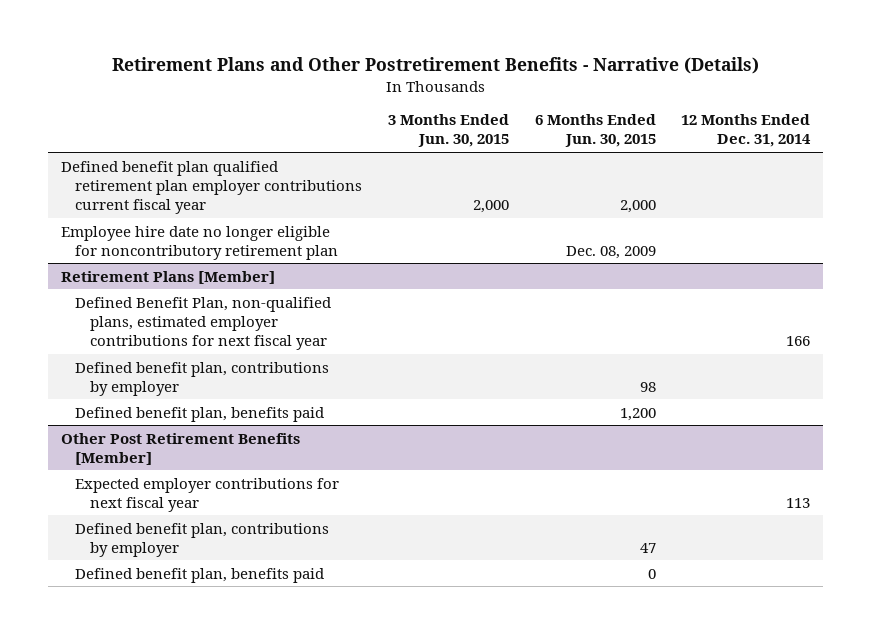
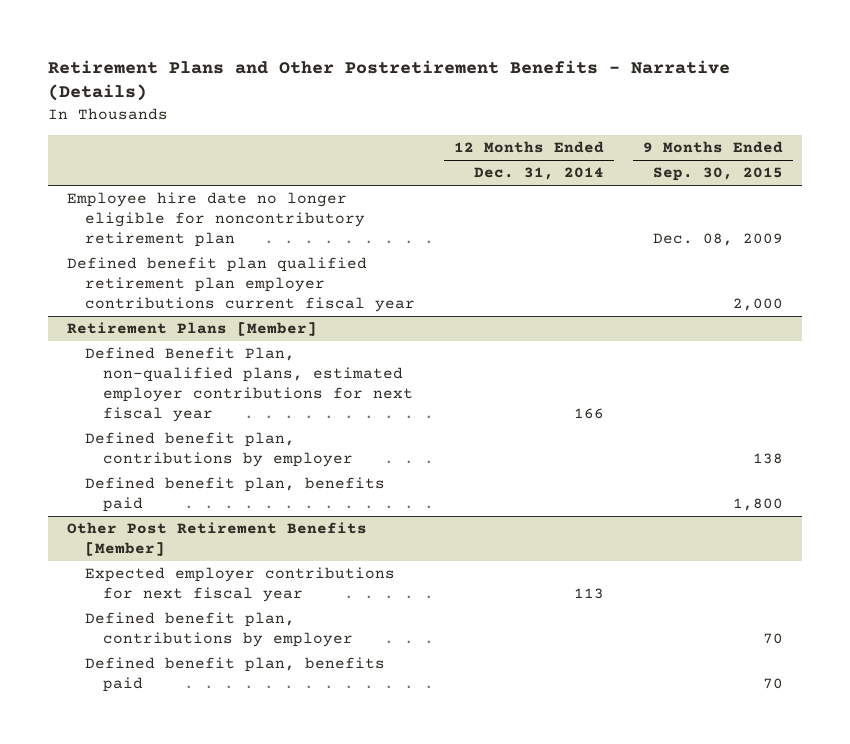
- | 3 Months Ended Jun. 30, 2015 | 6 Months Ended Jun. 30, 2015 | 12 Months Ended Dec. 31, 2014
+ | 12 Months Ended Dec. 31, 2014 | 9 Months Ended Sep. 30, 2015
moved down: Defined benefit plan qualified retirement plan employer contributions current fiscal year | | 2,000

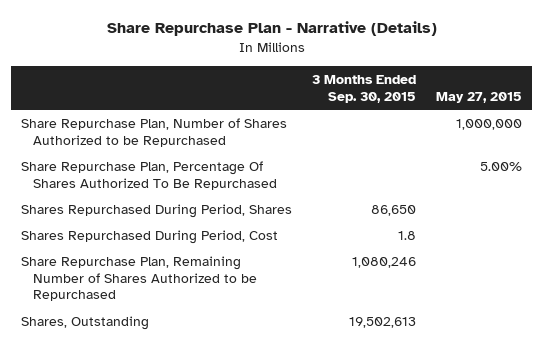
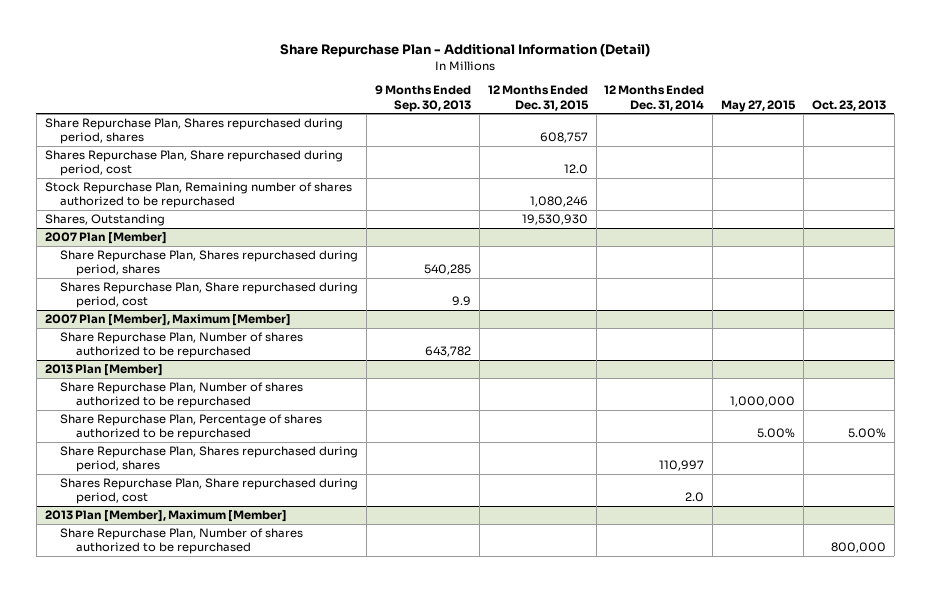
- Share Repurchase Plan - Narrative (Details)
+ Share Repurchase Plan - Additional Information (Detail)
- | 3 Months Ended Sep. 30, 2015 | May 27, 2015
+ | 9 Months Ended Sep. 30, 2013 | 12 Months Ended Dec. 31, 2015 | 12 Months Ended Dec. 31, 2014 | May 27, 2015 | Oct. 23, 2013
- Share Repurchase Plan, Number of Shares Authorized to be Repurchased | | 1,000,000
- Share Repurchase Plan, Percentage Of Shares Authorized To Be Repurchased | | 5.00%
- Shares Repurchased During Period, Shares | 86,650 |
- Shares Repurchased During Period, Cost | 1.8 |
- Share Repurchase Plan, Remaining Number of Shares Authorized to be Repurchased | 1,080,246 |
+ Share Repurchase Plan, Shares repurchased during period, shares | | 608,757 | | |
+ Shares Repurchase Plan, Share repurchased during period, cost | | 12.0 | | |
+ Stock Repurchase Plan, Remaining number of shares authorized to be repurchased | | 1,080,246 | | |
+ 2007 Plan [Member]
+ Share Repurchase Plan, Shares repurchased during period, shares | 540,285 | | | |
+ Shares Repurchase Plan, Share repurchased during period, cost | 9.9 | | | |
+ 2007 Plan [Member], Maximum [Member]
+ Share Repurchase Plan, Number of shares authorized to be repurchased | 643,782 | | | |
+ 2013 Plan [Member]
+ Share Repurchase Plan, Number of shares authorized to be repurchased | | | | 1,000,000 |
+ Share Repurchase Plan, Percentage of shares authorized to be repurchased | | | | 5.00% | 5.00%
+ Share Repurchase Plan, Shares repurchased during period, shares | | | 110,997 | |
+ Shares Repurchase Plan, Share repurchased during period, cost | | | 2.0 | |
+ 2013 Plan [Member], Maximum [Member]
+ Share Repurchase Plan, Number of shares authorized to be repurchased | | | | | 800,000

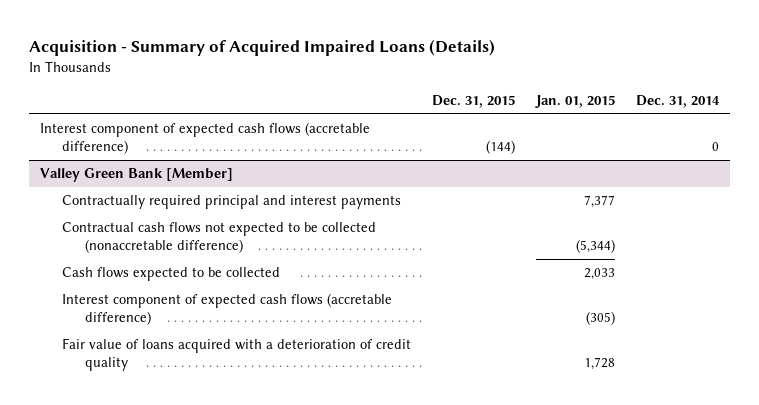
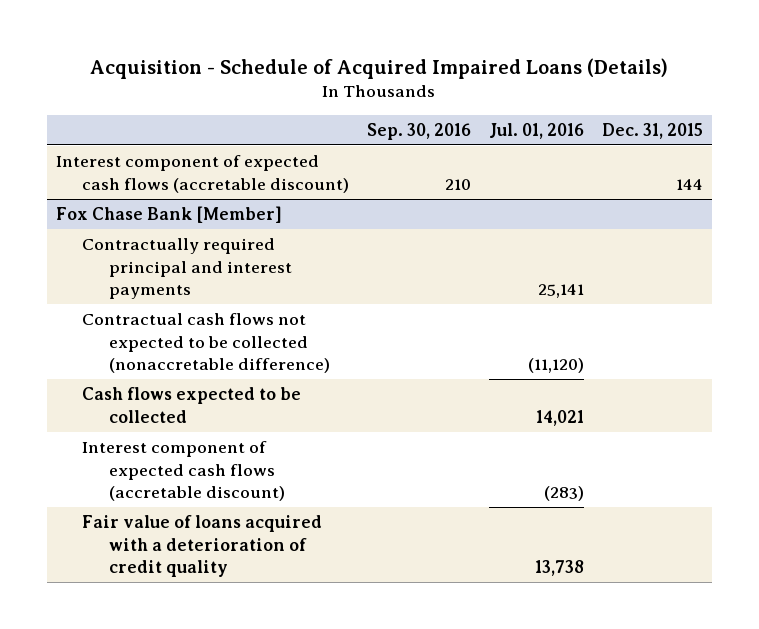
- Acquisition - Summary of Acquired Impaired Loans (Details)
+ Acquisition - Schedule of Acquired Impaired Loans (Details)
- | Dec. 31, 2015 | Jan. 01, 2015 | Dec. 31, 2014
+ | Sep. 30, 2016 | Jul. 01, 2016 | Dec. 31, 2015
- Interest component of expected cash flows (accretable difference) | (144) | | 0
- Valley Green Bank [Member]
- Contractually required principal and interest payments | | 7,377 |
- Contractual cash flows not expected to be collected (nonaccretable difference) | | (5,344) |
- Cash flows expected to be collected | | 2,033 |
- Interest component of expected cash flows (accretable difference) | | (305) |
- Fair value of loans acquired with a deterioration of credit quality | | 1,728 |
+ Interest component of expected cash flows (accretable discount) | 210 | | 144
+ Fox Chase Bank [Member]
+ Contractually required principal and interest payments | | 25,141 |
+ Contractual cash flows not expected to be collected (nonaccretable difference) | | (11,120) |
+ Cash flows expected to be collected | | 14,021 |
+ Interest component of expected cash flows (accretable discount) | | (283) |
+ Fair value of loans acquired with a deterioration of credit quality | | 13,738 |

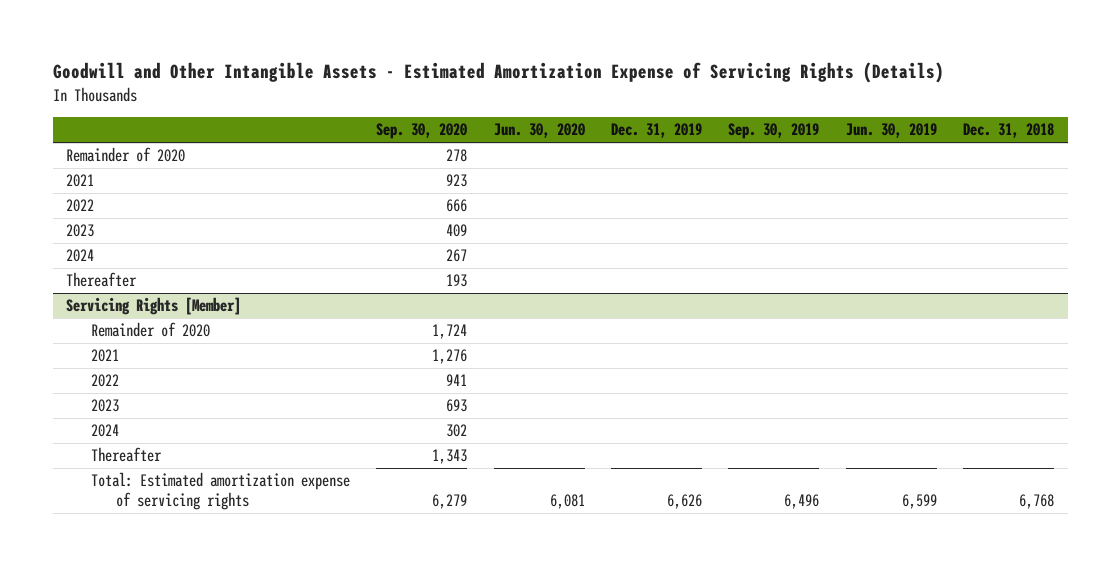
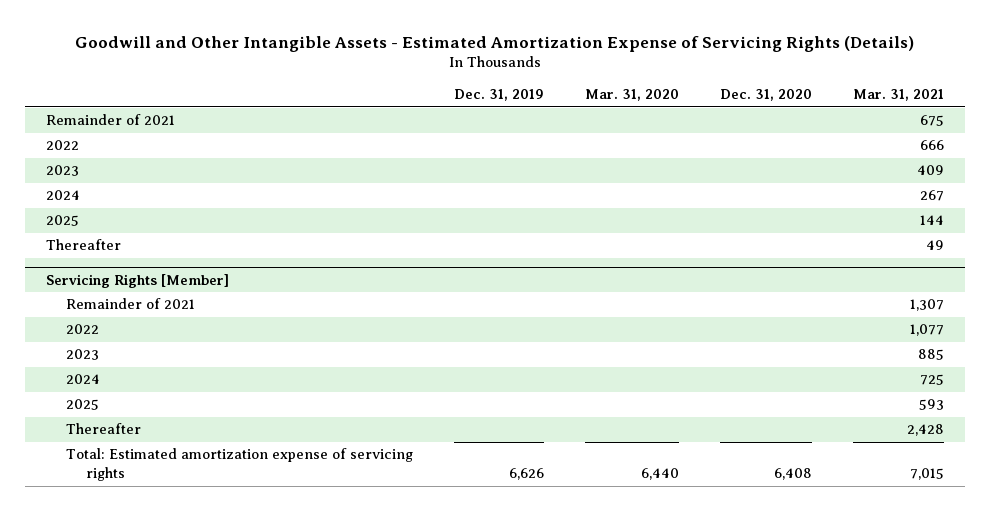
- | Sep. 30, 2020 | Jun. 30, 2020 | Dec. 31, 2019 | Sep. 30, 2019 | Jun. 30, 2019 | Dec. 31, 2018
+ | Dec. 31, 2019 | Mar. 31, 2020 | Dec. 31, 2020 | Mar. 31, 2021
- Remainder of 2020 | 278 | | | | |
- 2021 | 923 | | | | |
+ Remainder of 2021 | | | | 675
+ 2025 | | | | 144
@ Servicing Rights [Member]
- Remainder of 2020 | 1,724 | | | | |
- 2021 | 1,276 | | | | |
+ Remainder of 2021 | | | | 1,307
+ 2025 | | | | 593

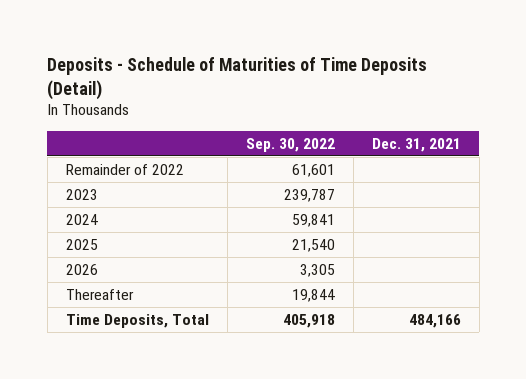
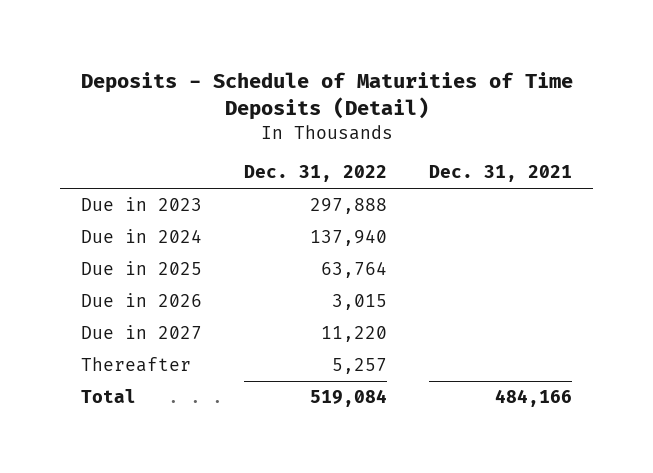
- | Sep. 30, 2022 | Dec. 31, 2021
+ | Dec. 31, 2022 | Dec. 31, 2021
- Remainder of 2022 | 61,601 |
- 2023 | 239,787 |
- 2024 | 59,841 |
- 2025 | 21,540 |
- 2026 | 3,305 |
+ Due in 2023 | 297,888 |
+ Due in 2024 | 137,940 |
+ Due in 2025 | 63,764 |
+ Due in 2026 | 3,015 |
+ Due in 2027 | 11,220 |
- Time Deposits, Total | 405,918 | 484,166
+ Total | 519,084 | 484,166

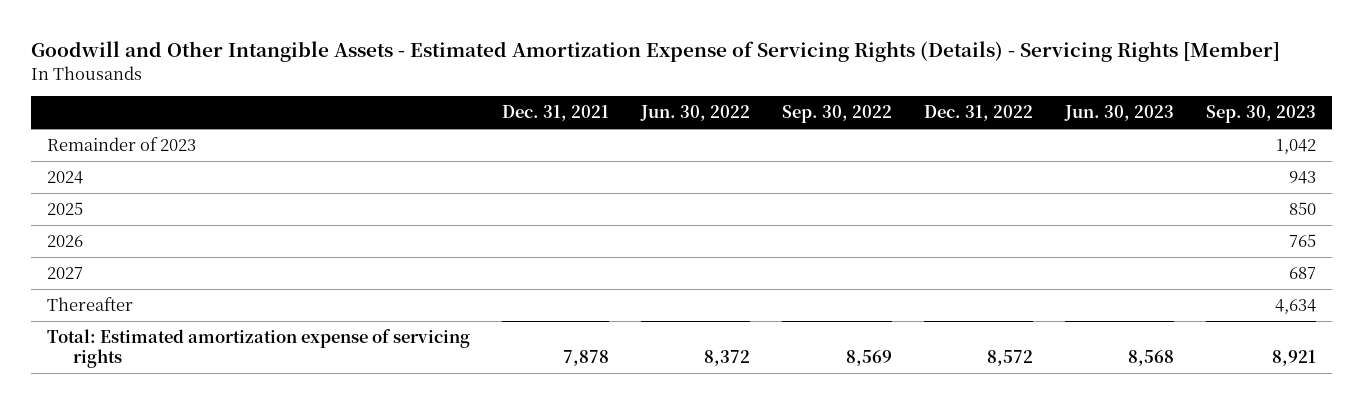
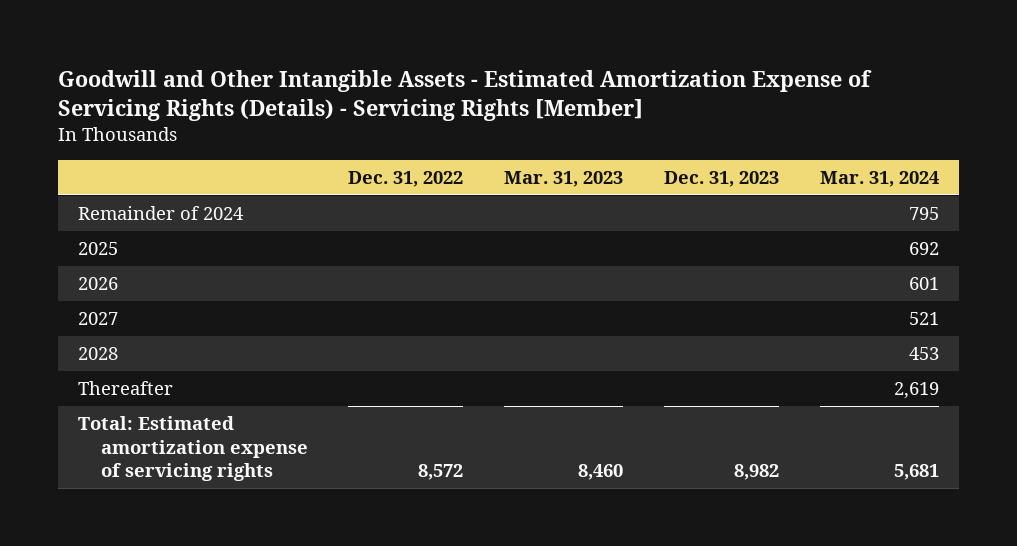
- | Dec. 31, 2021 | Jun. 30, 2022 | Sep. 30, 2022 | Dec. 31, 2022 | Jun. 30, 2023 | Sep. 30, 2023
+ | Dec. 31, 2022 | Mar. 31, 2023 | Dec. 31, 2023 | Mar. 31, 2024
- Remainder of 2023 | | | | | | 1,042
- 2024 | | | | | | 943
+ Remainder of 2024 | | | | 795
+ 2028 | | | | 453

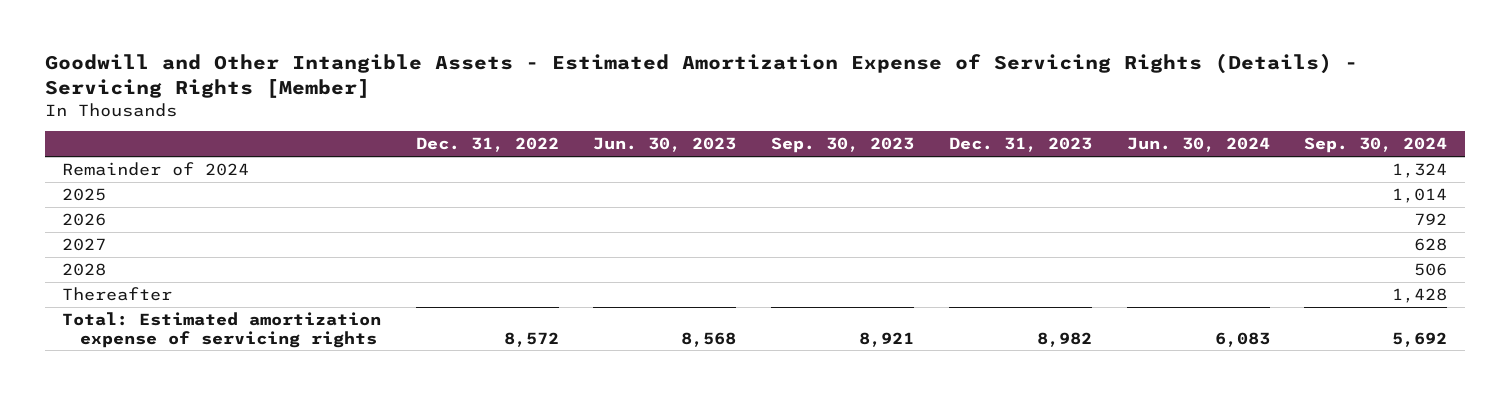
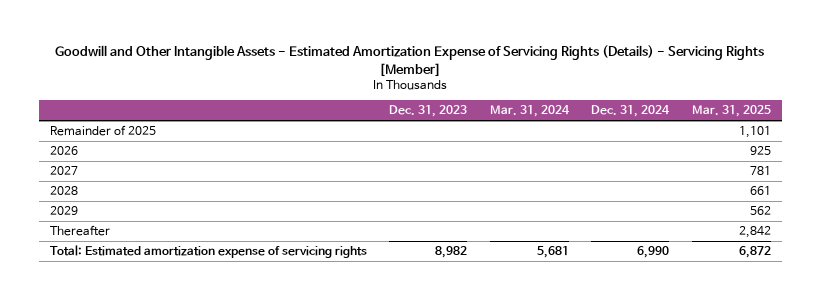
- | Dec. 31, 2022 | Jun. 30, 2023 | Sep. 30, 2023 | Dec. 31, 2023 | Jun. 30, 2024 | Sep. 30, 2024
+ | Dec. 31, 2023 | Mar. 31, 2024 | Dec. 31, 2024 | Mar. 31, 2025
- Remainder of 2024 | | | | | | 1,324
- 2025 | | | | | | 1,014
+ Remainder of 2025 | | | | 1,101
+ 2029 | | | | 562

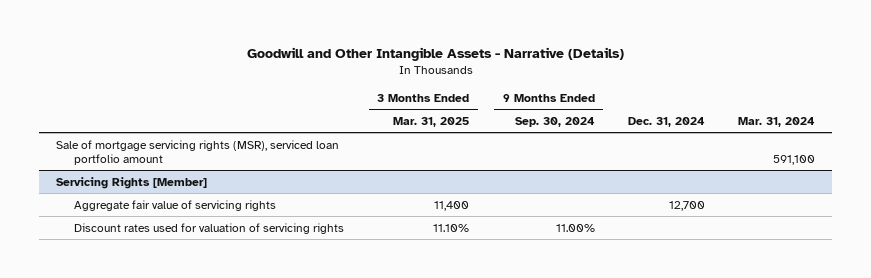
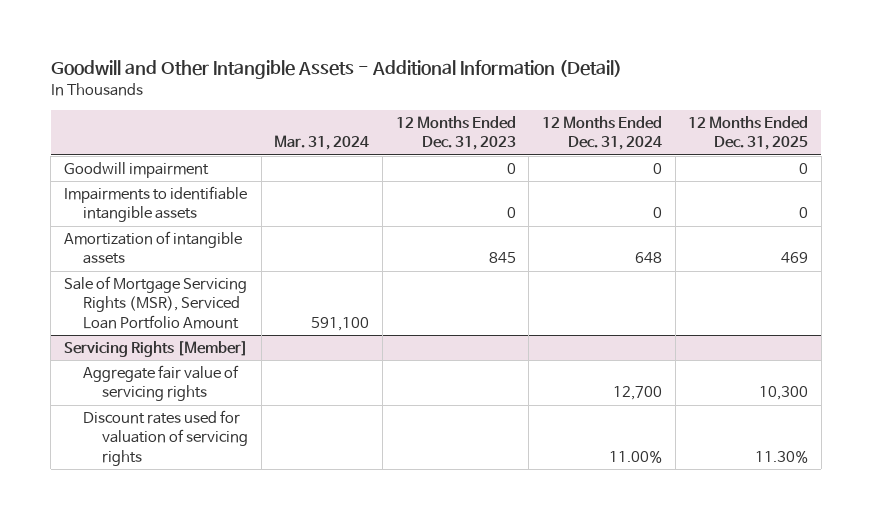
- Goodwill and Other Intangible Assets - Narrative (Details)
+ Goodwill and Other Intangible Assets - Additional Information (Detail)
- | 3 Months Ended Mar. 31, 2025 | 9 Months Ended Sep. 30, 2024 | Dec. 31, 2024 | Mar. 31, 2024
+ | Mar. 31, 2024 | 12 Months Ended Dec. 31, 2023 | 12 Months Ended Dec. 31, 2024 | 12 Months Ended Dec. 31, 2025
- Sale of mortgage servicing rights (MSR), serviced loan portfolio amount | | | | 591,100
+ Goodwill impairment | | 0 | 0 | 0
+ Impairments to identifiable intangible assets | | 0 | 0 | 0
+ Amortization of intangible assets | | 845 | 648 | 469
+ Sale of Mortgage Servicing Rights (MSR), Serviced Loan Portfolio Amount | 591,100 | | |

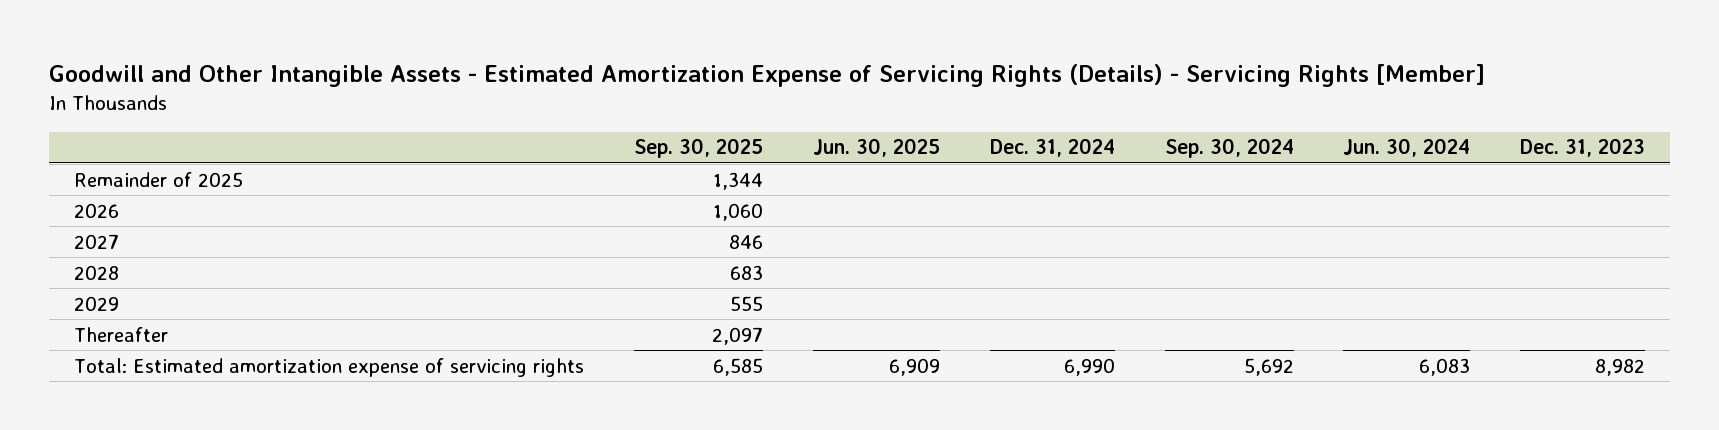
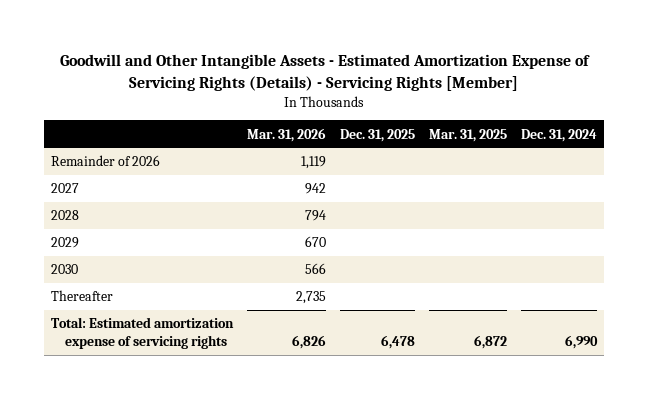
- | Sep. 30, 2025 | Jun. 30, 2025 | Dec. 31, 2024 | Sep. 30, 2024 | Jun. 30, 2024 | Dec. 31, 2023
+ | Mar. 31, 2026 | Dec. 31, 2025 | Mar. 31, 2025 | Dec. 31, 2024
- Remainder of 2025 | 1,344 | | | | |
- 2026 | 1,060 | | | | |
+ Remainder of 2026 | 1,119 | | |
+ 2030 | 566 | | |

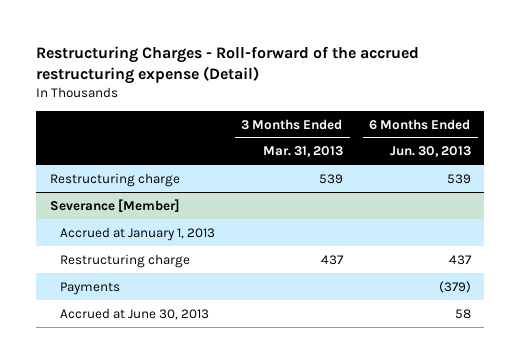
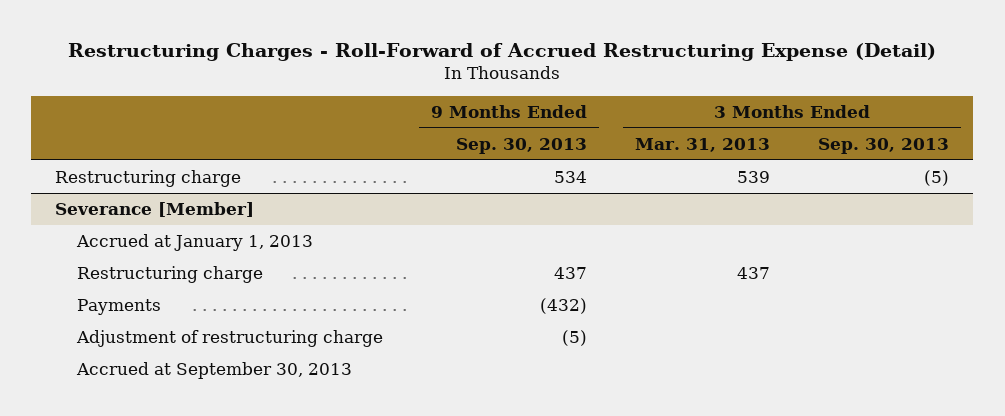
- Restructuring Charges - Roll-forward of the accrued restructuring expense (Detail)
+ Restructuring Charges - Roll-Forward of Accrued Restructuring Expense (Detail)
- | 3 Months Ended Mar. 31, 2013 | 6 Months Ended Jun. 30, 2013
+ | 9 Months Ended Sep. 30, 2013 | 3 Months Ended Mar. 31, 2013 | 3 Months Ended Sep. 30, 2013
@ Severance [Member]
- Accrued at June 30, 2013 | | 58
+ Adjustment of restructuring charge | (5) | |
+ Accrued at September 30, 2013

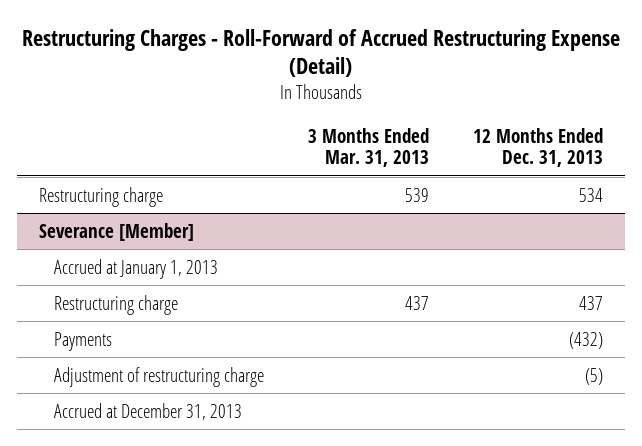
- | 9 Months Ended Sep. 30, 2013 | 3 Months Ended Mar. 31, 2013 | 3 Months Ended Sep. 30, 2013
+ | 3 Months Ended Mar. 31, 2013 | 12 Months Ended Dec. 31, 2013
@ Severance [Member]
- Accrued at September 30, 2013
+ Accrued at December 31, 2013

